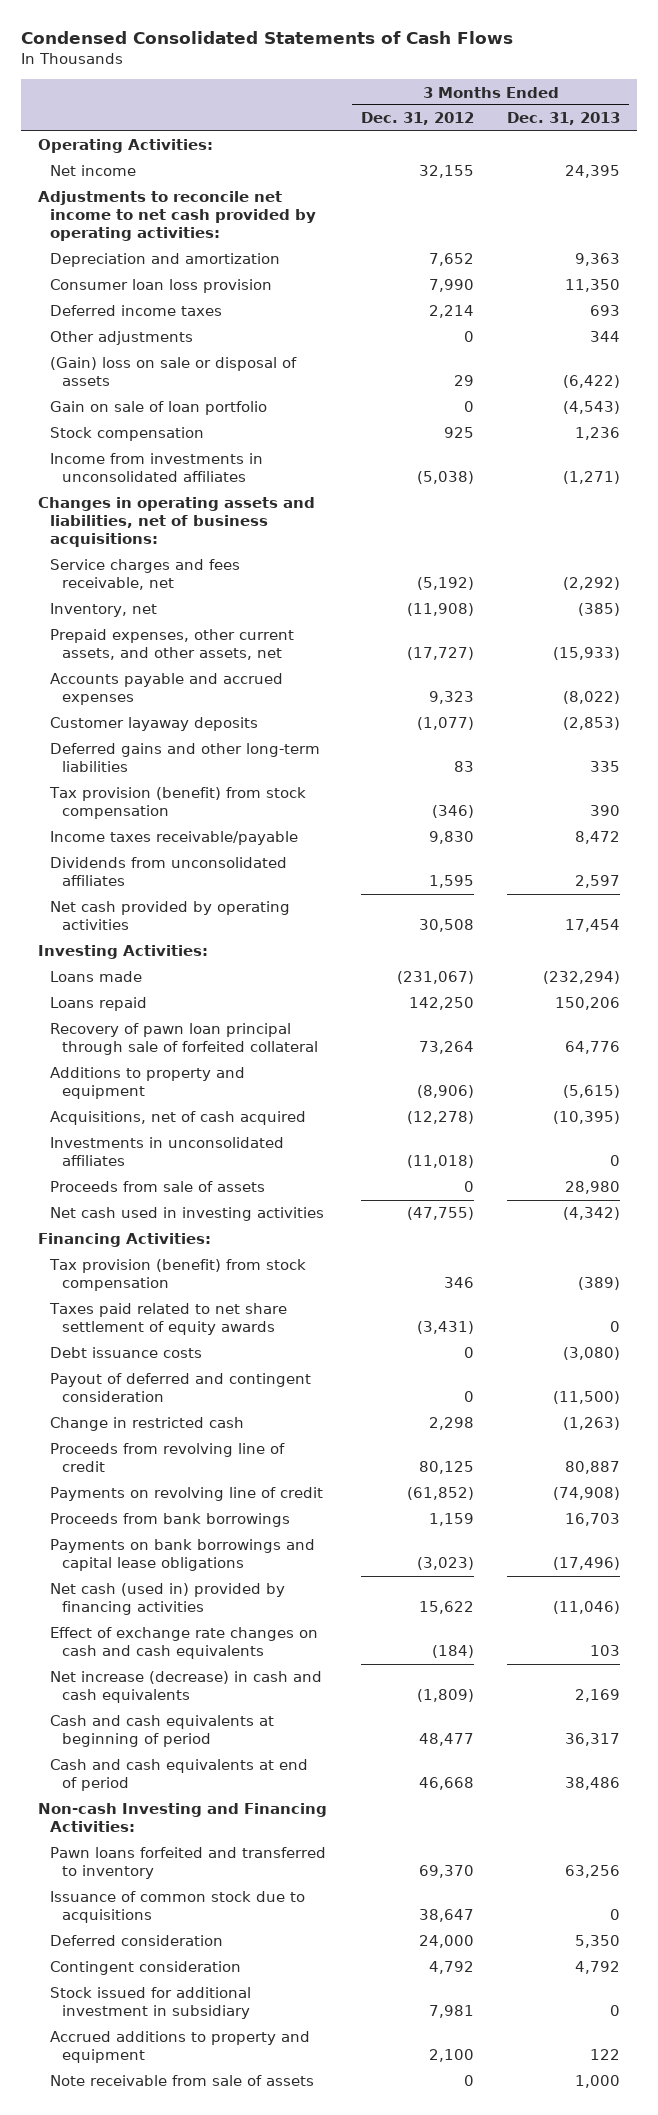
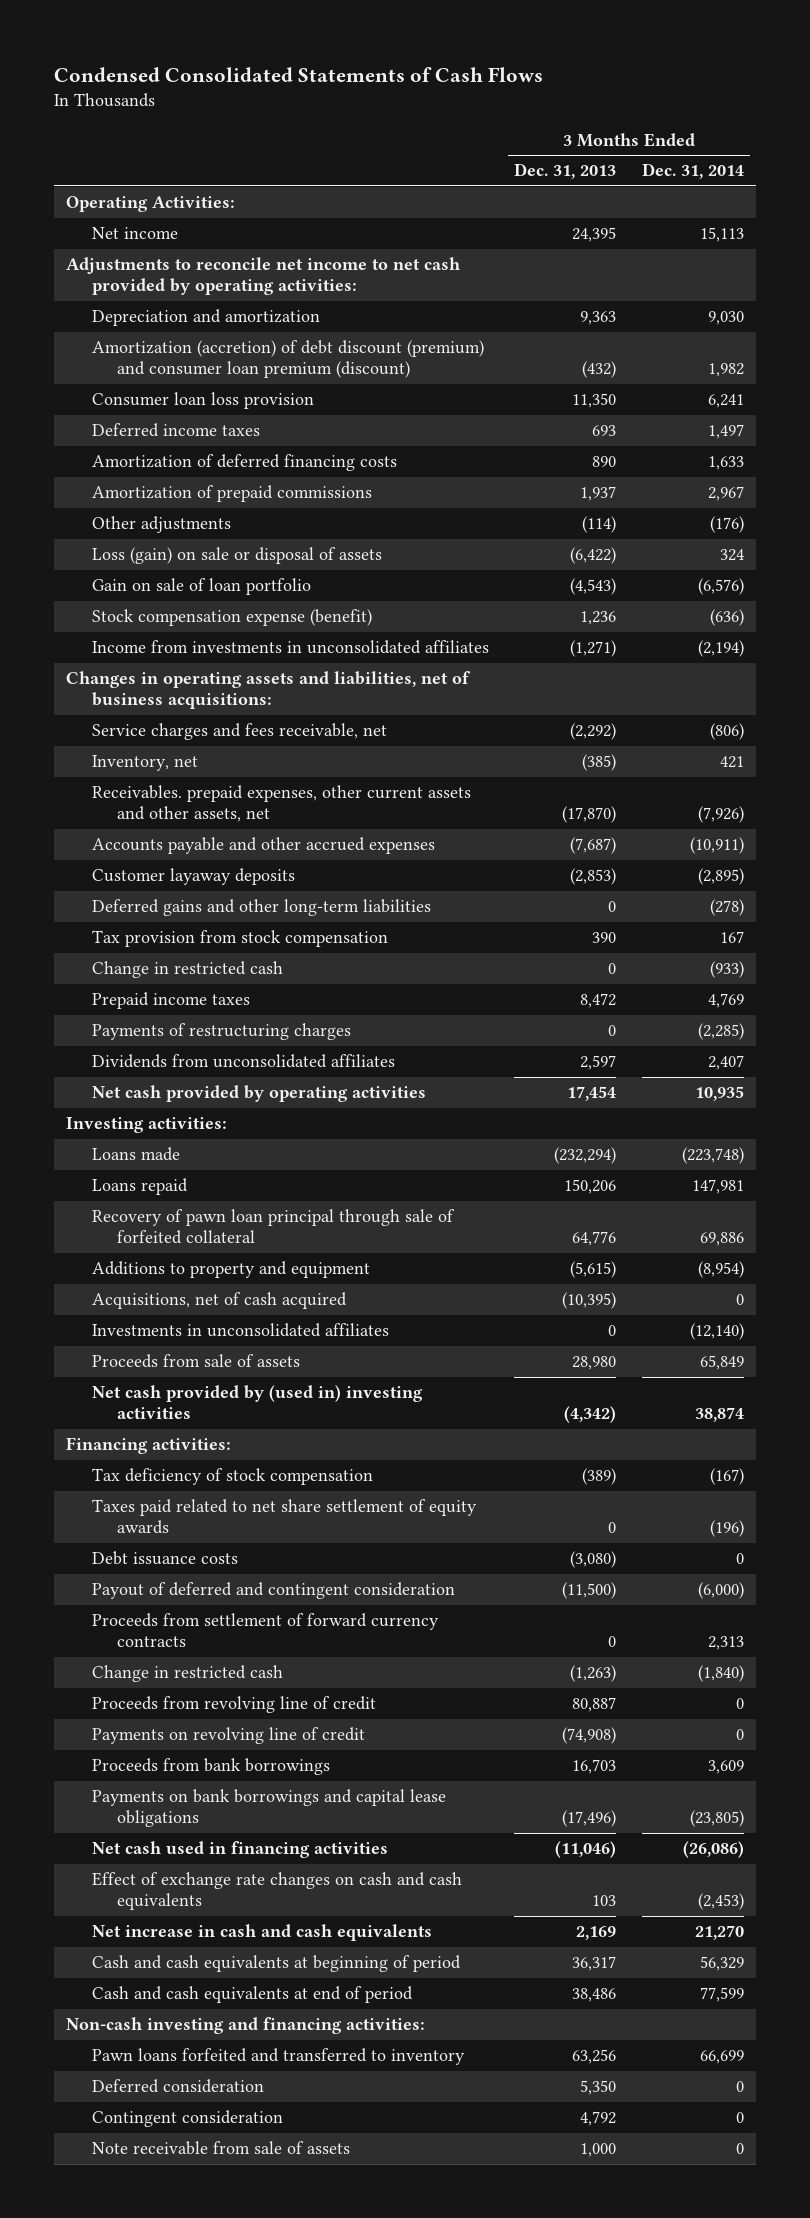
- | 3 Months Ended Dec. 31, 2012 | 3 Months Ended Dec. 31, 2013
+ | 3 Months Ended Dec. 31, 2013 | 3 Months Ended Dec. 31, 2014
+ Amortization (accretion) of debt discount (premium) and consumer loan premium (discount) | (432) | 1,982
- Other adjustments | 0 | 344
- (Gain) loss on sale or disposal of assets | 29 | (6,422)
+ Amortization of deferred financing costs | 890 | 1,633
+ Amortization of prepaid commissions | 1,937 | 2,967
+ Other adjustments | (114) | (176)
+ Loss (gain) on sale or disposal of assets | (6,422) | 324
- Stock compensation | 925 | 1,236
+ Stock compensation expense (benefit) | 1,236 | (636)
- Prepaid expenses, other current assets, and other assets, net | (17,727) | (15,933)
- Accounts payable and accrued expenses | 9,323 | (8,022)
+ Receivables. prepaid expenses, other current assets and other assets, net | (17,870) | (7,926)
+ Accounts payable and other accrued expenses | (7,687) | (10,911)
- Deferred gains and other long-term liabilities | 83 | 335
- Tax provision (benefit) from stock compensation | (346) | 390
- Income taxes receivable/payable | 9,830 | 8,472
+ Deferred gains and other long-term liabilities | 0 | (278)
+ Tax provision from stock compensation | 390 | 167
+ Change in restricted cash | 0 | (933)
+ Prepaid income taxes | 8,472 | 4,769
+ Payments of restructuring charges | 0 | (2,285)
- Investing Activities:
+ Investing activities:
- Net cash used in investing activities | (47,755) | (4,342)
- Financing Activities:
- Tax provision (benefit) from stock compensation | 346 | (389)
+ Net cash provided by (used in) investing activities | (4,342) | 38,874
+ Financing activities:
+ Tax deficiency of stock compensation | (389) | (167)
+ Proceeds from settlement of forward currency contracts | 0 | 2,313
- Net cash (used in) provided by financing activities | 15,622 | (11,046)
+ Net cash used in financing activities | (11,046) | (26,086)
- Net increase (decrease) in cash and cash equivalents | (1,809) | 2,169
+ Net increase in cash and cash equivalents | 2,169 | 21,270
- Non-cash Investing and Financing Activities:
+ Non-cash investing and financing activities:
- Issuance of common stock due to acquisitions | 38,647 | 0
- Stock issued for additional investment in subsidiary | 7,981 | 0
- Accrued additions to property and equipment | 2,100 | 122

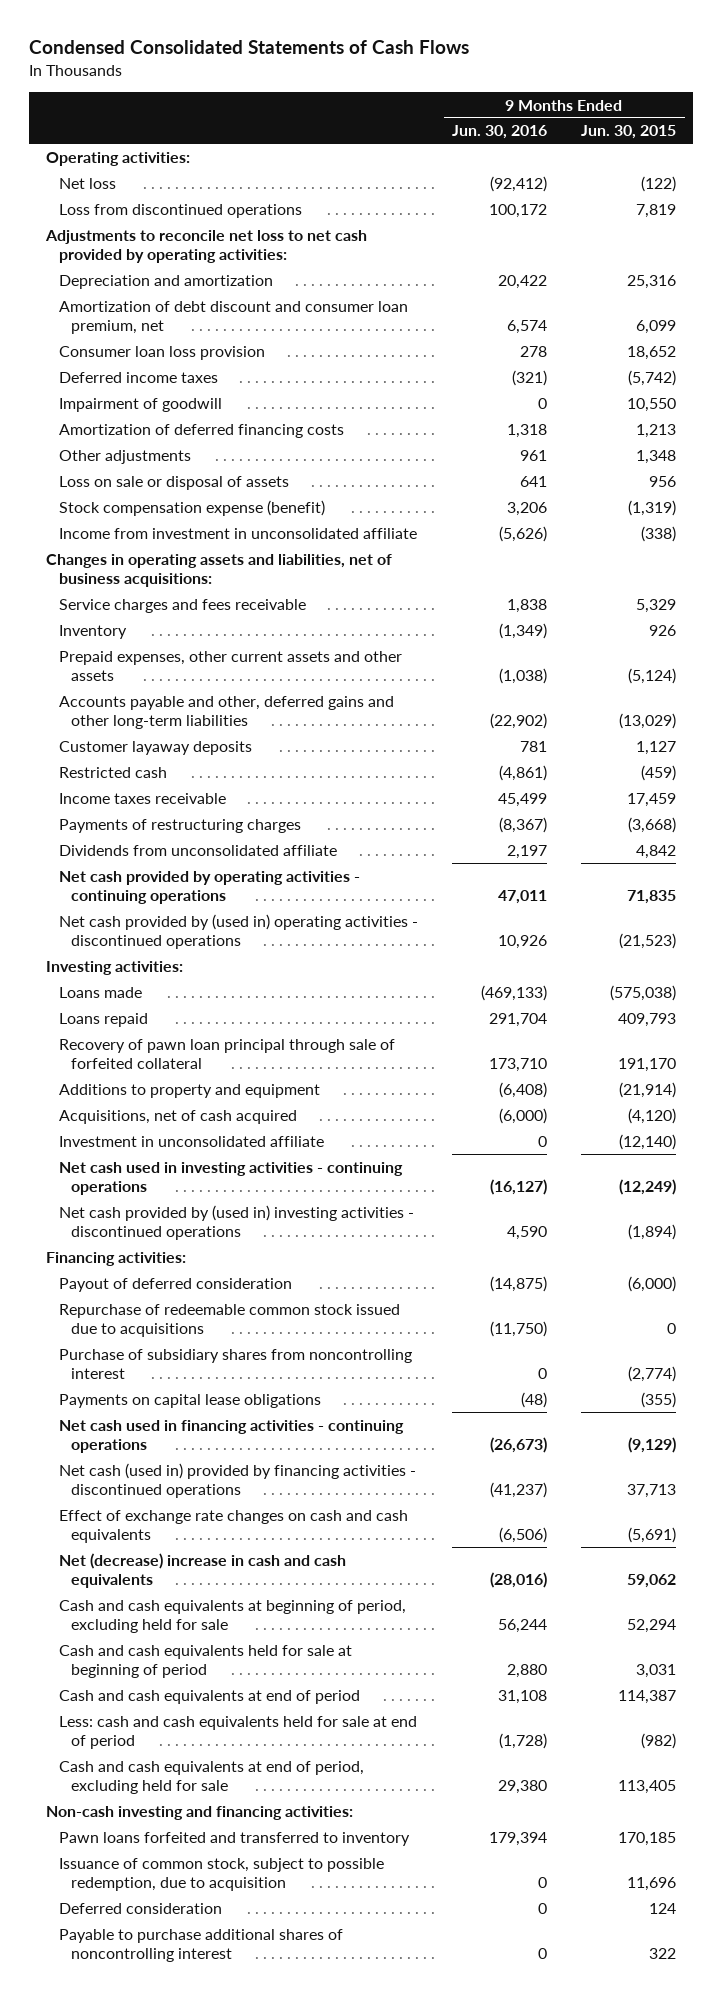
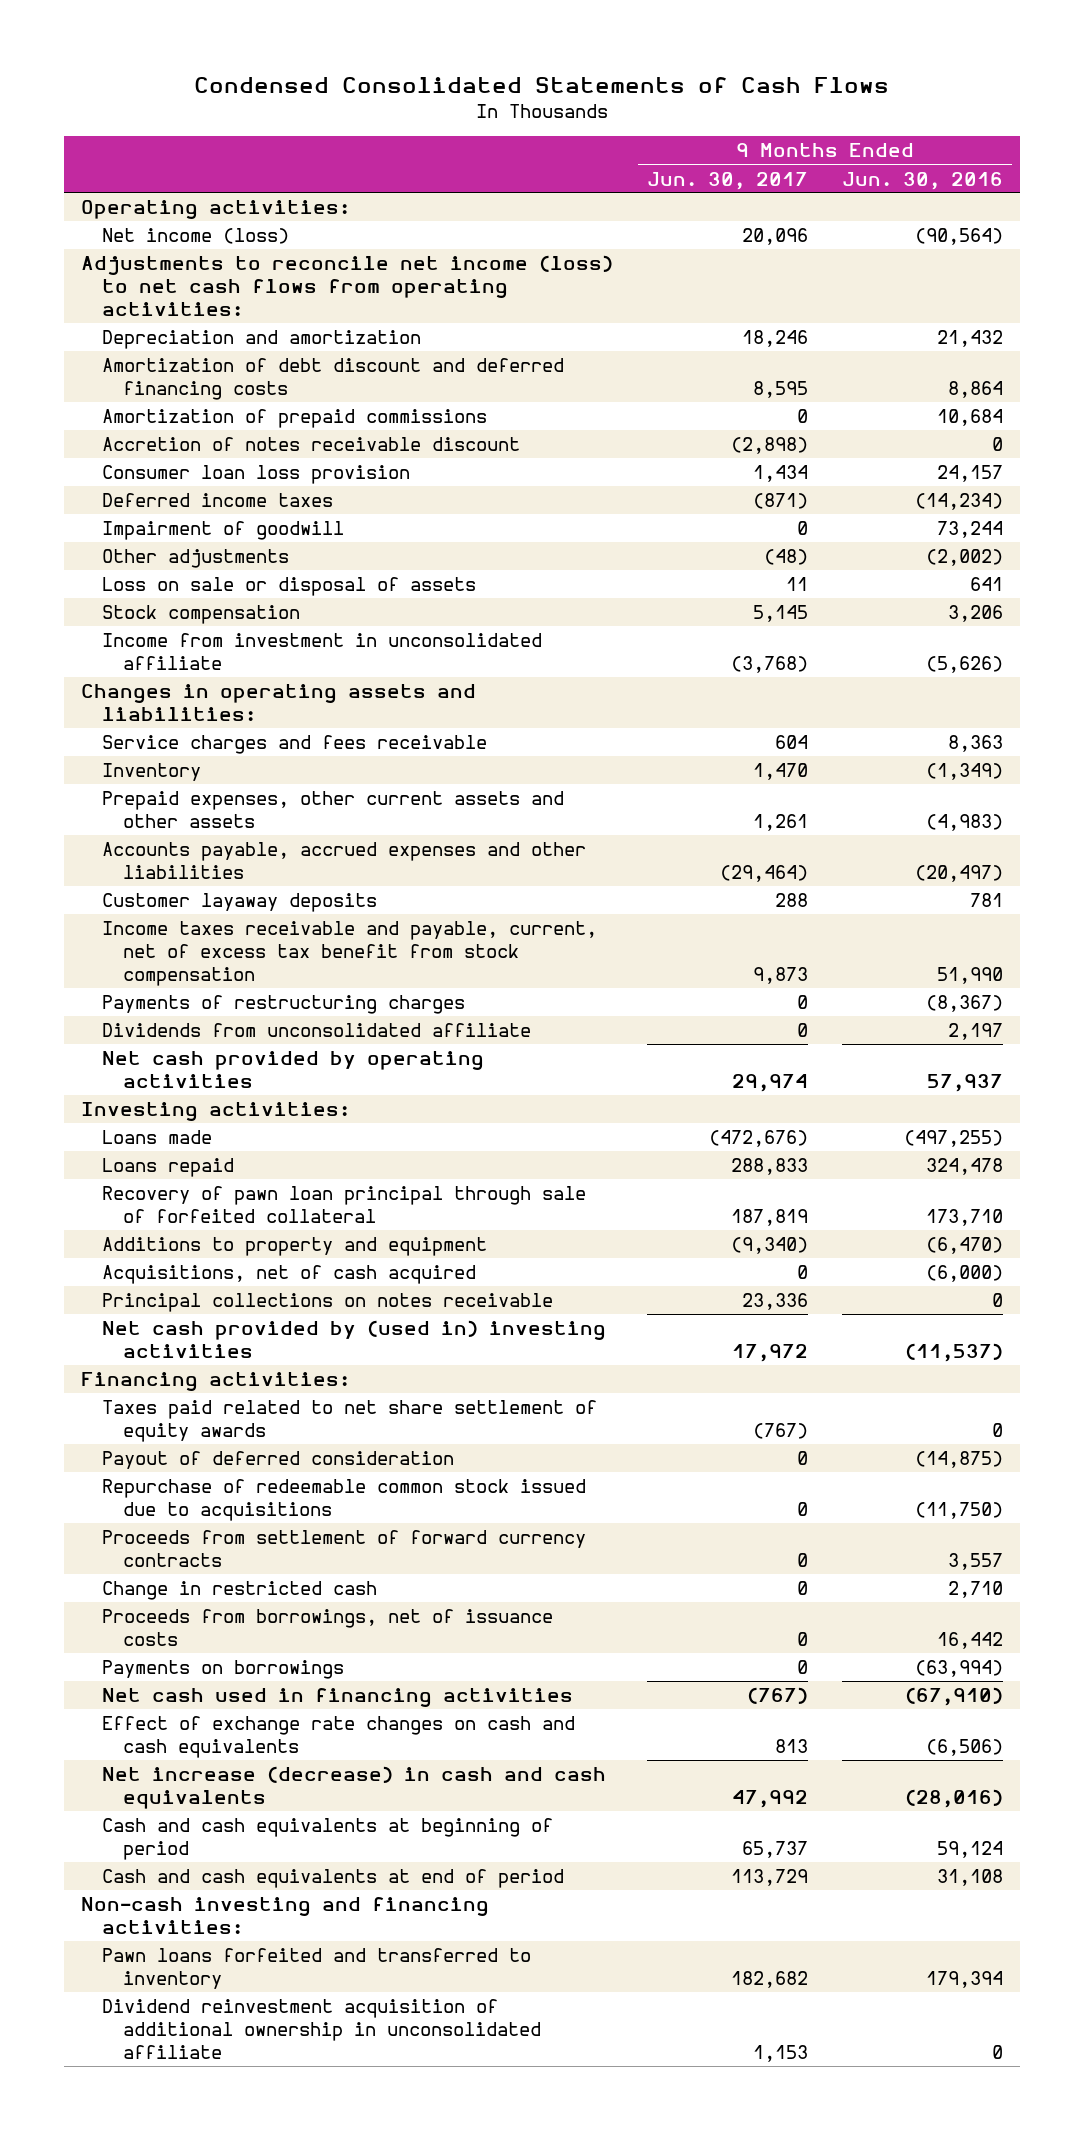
- | 9 Months Ended Jun. 30, 2016 | 9 Months Ended Jun. 30, 2015
+ | 9 Months Ended Jun. 30, 2017 | 9 Months Ended Jun. 30, 2016
- Net loss | (92,412) | (122)
- Loss from discontinued operations | 100,172 | 7,819
- Adjustments to reconcile net loss to net cash provided by operating activities:
- Depreciation and amortization | 20,422 | 25,316
- Amortization of debt discount and consumer loan premium, net | 6,574 | 6,099
- Consumer loan loss provision | 278 | 18,652
- Deferred income taxes | (321) | (5,742)
- Impairment of goodwill | 0 | 10,550
- Amortization of deferred financing costs | 1,318 | 1,213
- Other adjustments | 961 | 1,348
+ Net income (loss) | 20,096 | (90,564)
+ Adjustments to reconcile net income (loss) to net cash flows from operating activities:
+ Depreciation and amortization | 18,246 | 21,432
+ Amortization of debt discount and deferred financing costs | 8,595 | 8,864
+ Amortization of prepaid commissions | 0 | 10,684
+ Accretion of notes receivable discount | (2,898) | 0
+ Consumer loan loss provision | 1,434 | 24,157
+ Deferred income taxes | (871) | (14,234)
+ Impairment of goodwill | 0 | 73,244
+ Other adjustments | (48) | (2,002)
- Stock compensation expense (benefit) | 3,206 | (1,319)
+ Stock compensation | 5,145 | 3,206
- Changes in operating assets and liabilities, net of business acquisitions:
- Service charges and fees receivable | 1,838 | 5,329
+ Changes in operating assets and liabilities:
+ Service charges and fees receivable | 604 | 8,363
- Prepaid expenses, other current assets and other assets | (1,038) | (5,124)
- Accounts payable and other, deferred gains and other long-term liabilities | (22,902) | (13,029)
+ Prepaid expenses, other current assets and other assets | 1,261 | (4,983)
+ Accounts payable, accrued expenses and other liabilities | (29,464) | (20,497)
- Restricted cash | (4,861) | (459)
- Income taxes receivable | 45,499 | 17,459
+ Income taxes receivable and payable, current, net of excess tax benefit from stock compensation | 9,873 | 51,990
- Net cash provided by operating activities - continuing operations | 47,011 | 71,835
- Net cash provided by (used in) operating activities - discontinued operations | 10,926 | (21,523)
+ Net cash provided by operating activities | 29,974 | 57,937
- Loans made | (469,133) | (575,038)
- Loans repaid | 291,704 | 409,793
+ Loans made | (472,676) | (497,255)
+ Loans repaid | 288,833 | 324,478
- Additions to property and equipment | (6,408) | (21,914)
+ Additions to property and equipment | (9,340) | (6,470)
- Investment in unconsolidated affiliate | 0 | (12,140)
- Net cash used in investing activities - continuing operations | (16,127) | (12,249)
- Net cash provided by (used in) investing activities - discontinued operations | 4,590 | (1,894)
+ Principal collections on notes receivable | 23,336 | 0
+ Net cash provided by (used in) investing activities | 17,972 | (11,537)
+ Taxes paid related to net share settlement of equity awards | (767) | 0
- Purchase of subsidiary shares from noncontrolling interest | 0 | (2,774)
- Payments on capital lease obligations | (48) | (355)
- Net cash used in financing activities - continuing operations | (26,673) | (9,129)
- Net cash (used in) provided by financing activities - discontinued operations | (41,237) | 37,713
+ Proceeds from settlement of forward currency contracts | 0 | 3,557
+ Change in restricted cash | 0 | 2,710
+ Proceeds from borrowings, net of issuance costs | 0 | 16,442
+ Payments on borrowings | 0 | (63,994)
+ Net cash used in financing activities | (767) | (67,910)
- Net (decrease) increase in cash and cash equivalents | (28,016) | 59,062
- Cash and cash equivalents at beginning of period, excluding held for sale | 56,244 | 52,294
- Cash and cash equivalents held for sale at beginning of period | 2,880 | 3,031
+ Net increase (decrease) in cash and cash equivalents | 47,992 | (28,016)
+ Cash and cash equivalents at beginning of period | 65,737 | 59,124
- Less: cash and cash equivalents held for sale at end of period | (1,728) | (982)
- Cash and cash equivalents at end of period, excluding held for sale | 29,380 | 113,405
- Issuance of common stock, subject to possible redemption, due to acquisition | 0 | 11,696
- Deferred consideration | 0 | 124
- Payable to purchase additional shares of noncontrolling interest | 0 | 322
+ Dividend reinvestment acquisition of additional ownership in unconsolidated affiliate | 1,153 | 0

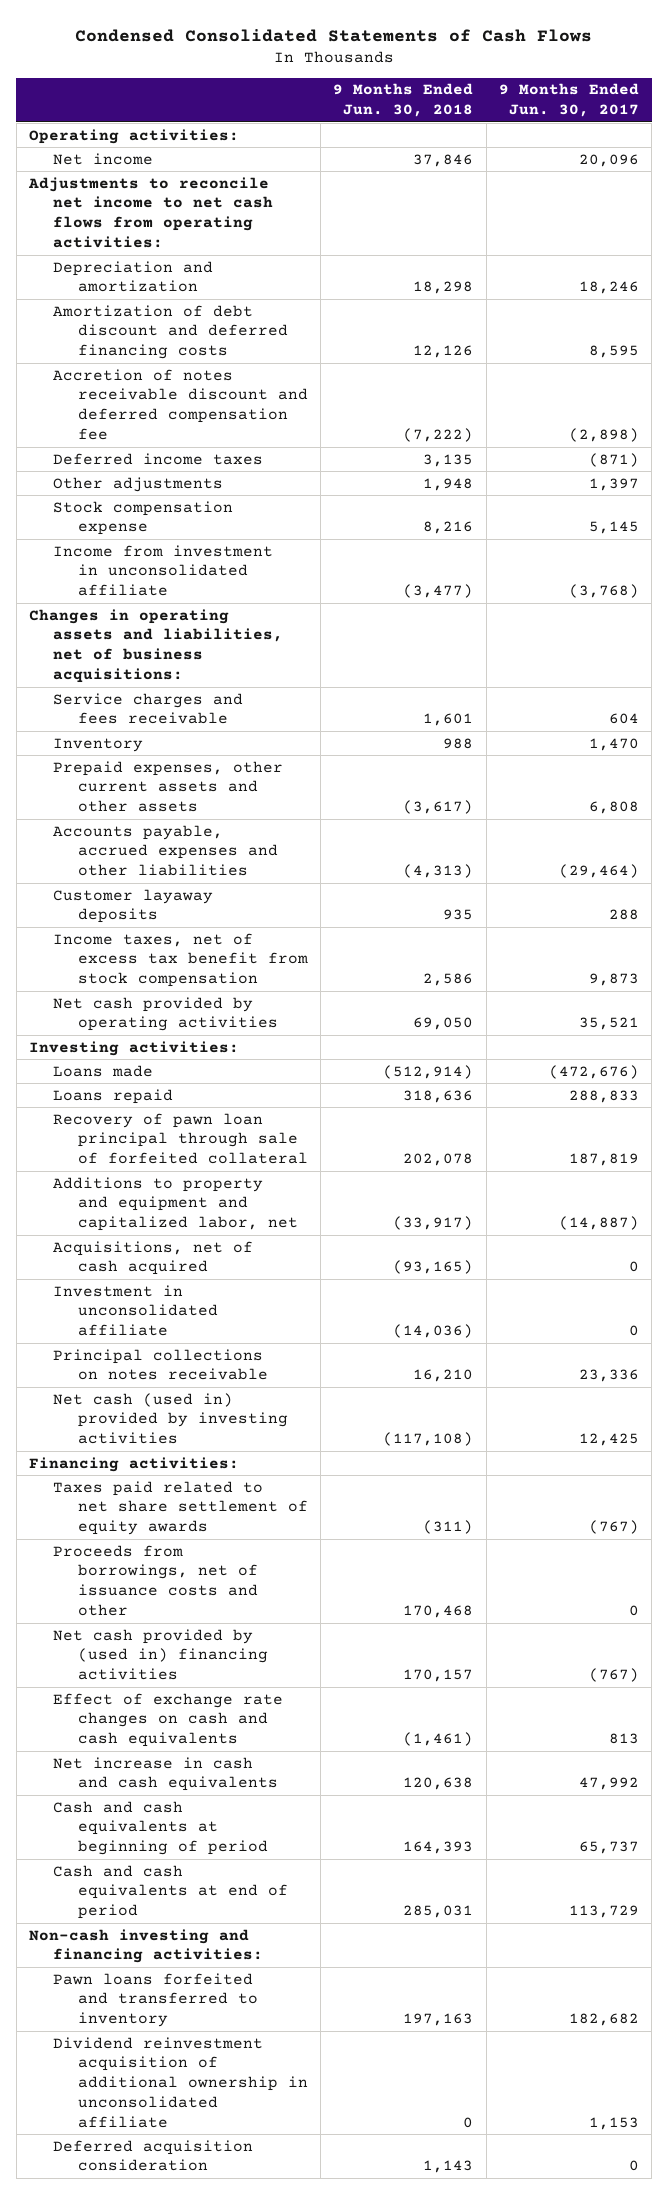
- | 9 Months Ended Jun. 30, 2017 | 9 Months Ended Jun. 30, 2016
+ | 9 Months Ended Jun. 30, 2018 | 9 Months Ended Jun. 30, 2017
- Net income (loss) | 20,096 | (90,564)
- Adjustments to reconcile net income (loss) to net cash flows from operating activities:
+ Net income | 37,846 | 20,096
+ Adjustments to reconcile net income to net cash flows from operating activities:
- Amortization of prepaid commissions | 0 | 10,684
- Accretion of notes receivable discount | (2,898) | 0
- Consumer loan loss provision | 1,434 | 24,157
+ Accretion of notes receivable discount and deferred compensation fee | (7,222) | (2,898)
- Impairment of goodwill | 0 | 73,244
- Other adjustments | (48) | (2,002)
- Loss on sale or disposal of assets | 11 | 641
- Stock compensation | 5,145 | 3,206
+ Other adjustments | 1,948 | 1,397
+ Stock compensation expense | 8,216 | 5,145
- Changes in operating assets and liabilities:
+ Changes in operating assets and liabilities, net of business acquisitions:
- Prepaid expenses, other current assets and other assets | 1,261 | (4,983)
+ Prepaid expenses, other current assets and other assets | (3,617) | 6,808
- Income taxes receivable and payable, current, net of excess tax benefit from stock compensation | 9,873 | 51,990
- Payments of restructuring charges | 0 | (8,367)
- Dividends from unconsolidated affiliate | 0 | 2,197
- Net cash provided by operating activities | 29,974 | 57,937
+ Income taxes, net of excess tax benefit from stock compensation | 2,586 | 9,873
+ Net cash provided by operating activities | 69,050 | 35,521
- Additions to property and equipment | (9,340) | (6,470)
+ Additions to property and equipment and capitalized labor, net | (33,917) | (14,887)
+ Investment in unconsolidated affiliate | (14,036) | 0
- Net cash provided by (used in) investing activities | 17,972 | (11,537)
+ Net cash (used in) provided by investing activities | (117,108) | 12,425
- Payout of deferred consideration | 0 | (14,875)
- Repurchase of redeemable common stock issued due to acquisitions | 0 | (11,750)
- Proceeds from settlement of forward currency contracts | 0 | 3,557
- Change in restricted cash | 0 | 2,710
- Proceeds from borrowings, net of issuance costs | 0 | 16,442
- Payments on borrowings | 0 | (63,994)
- Net cash used in financing activities | (767) | (67,910)
+ Proceeds from borrowings, net of issuance costs and other | 170,468 | 0
+ Net cash provided by (used in) financing activities | 170,157 | (767)
- Net increase (decrease) in cash and cash equivalents | 47,992 | (28,016)
+ Net increase in cash and cash equivalents | 120,638 | 47,992
+ Deferred acquisition consideration | 1,143 | 0

